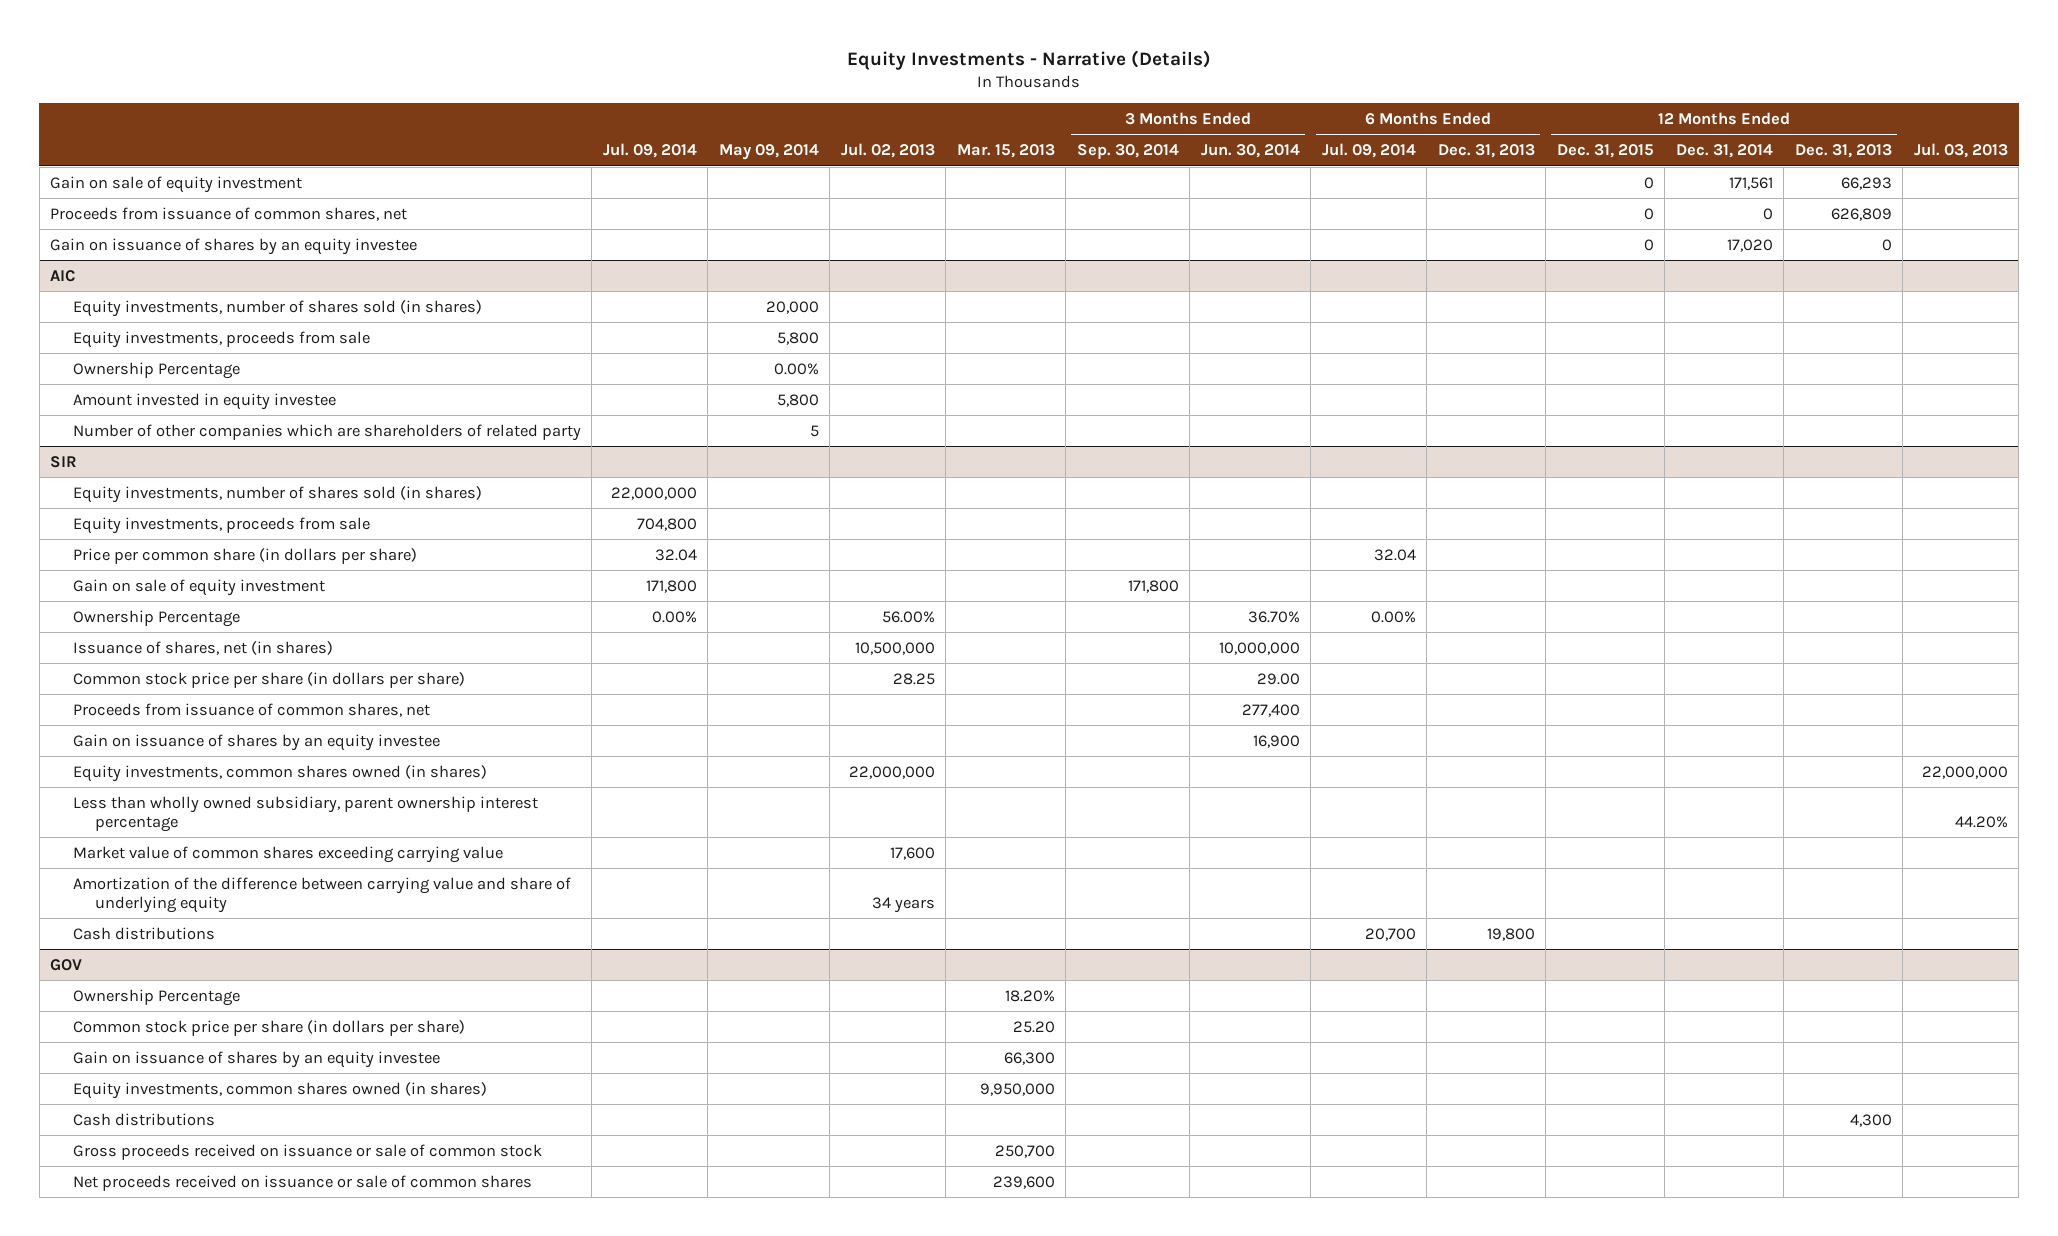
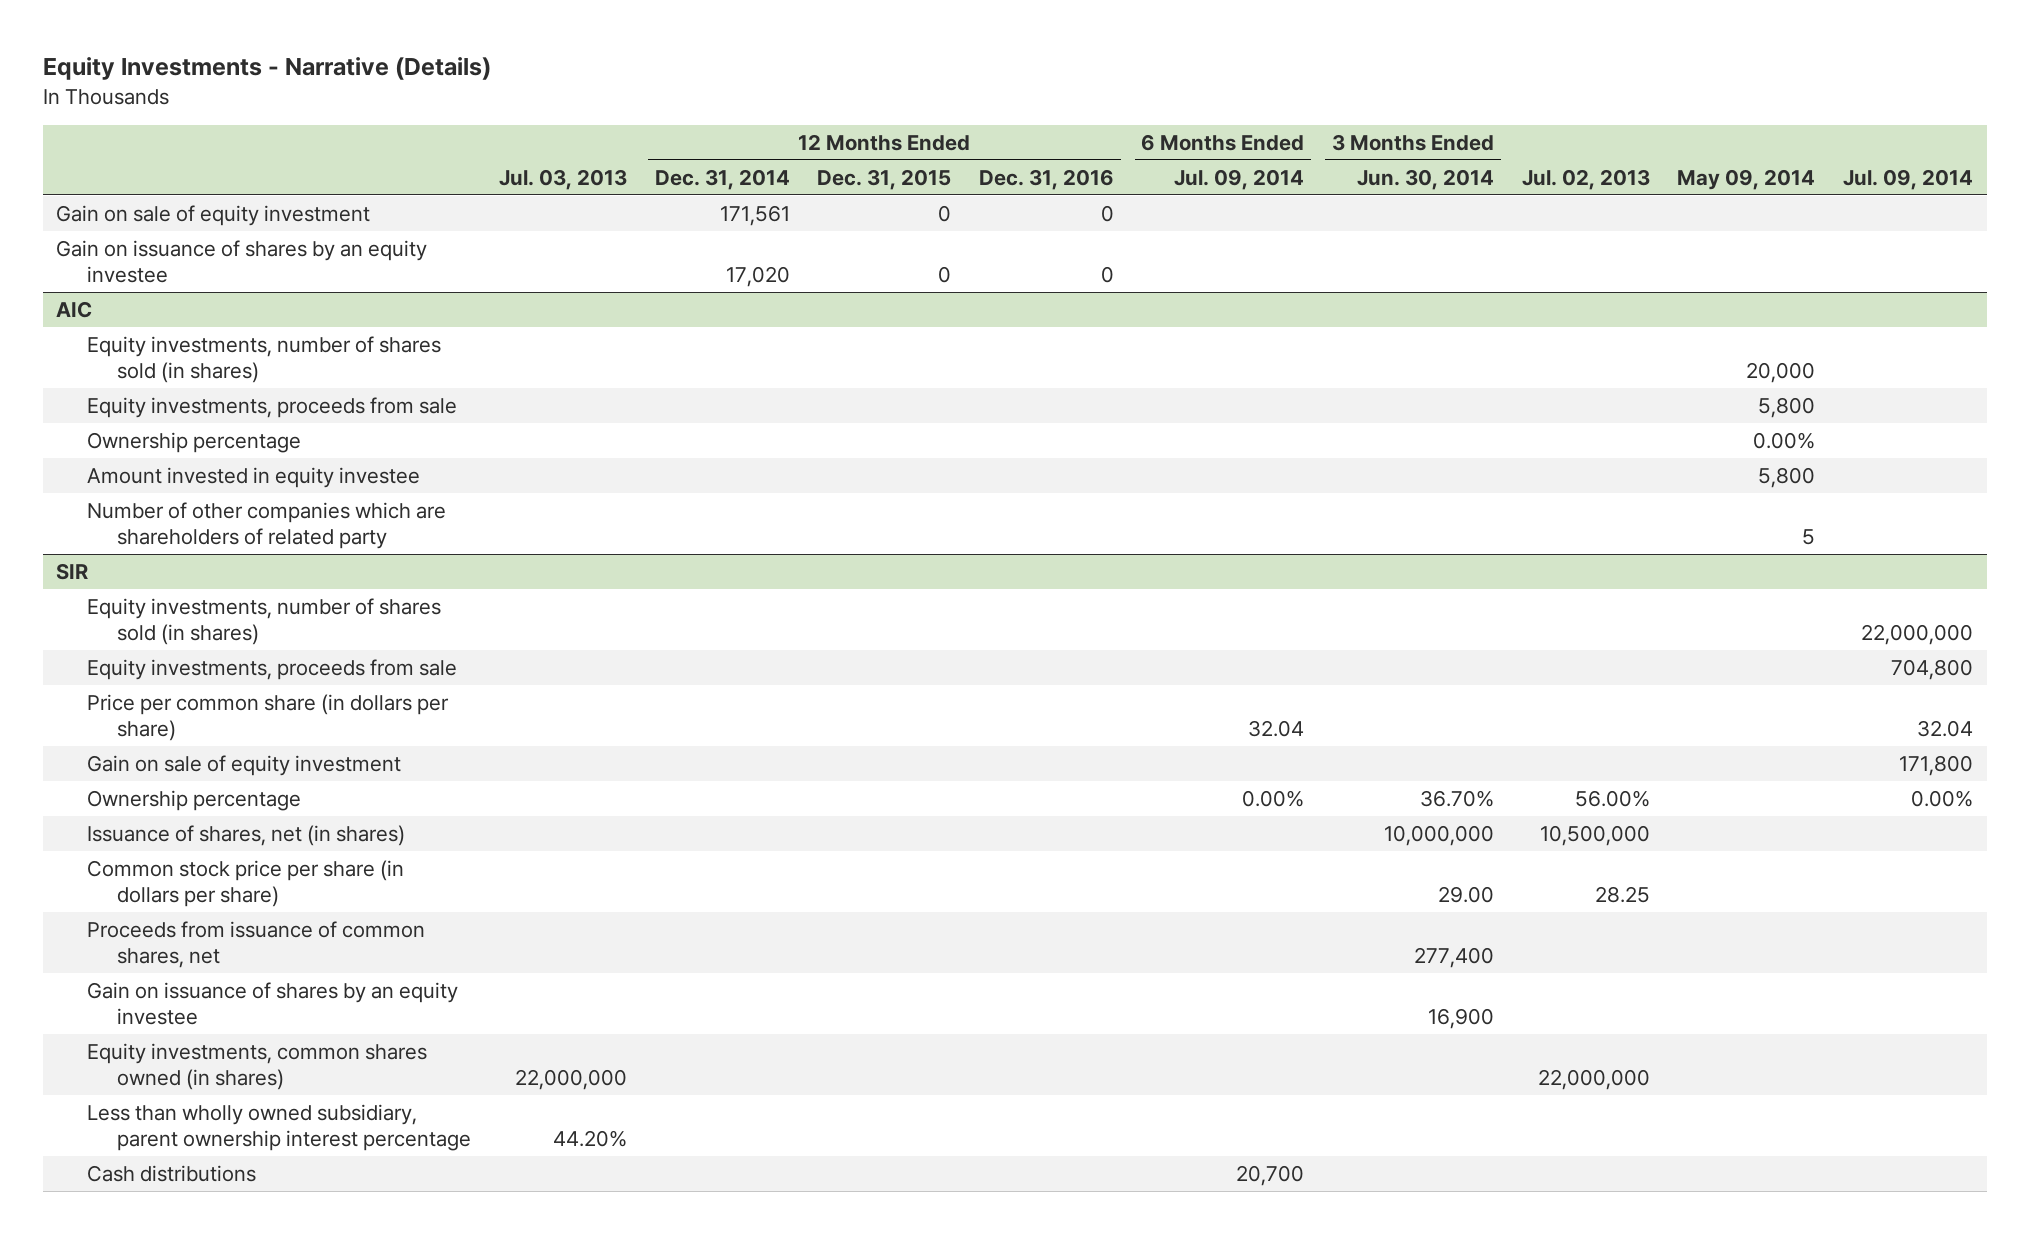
- | Jul. 09, 2014 | May 09, 2014 | Jul. 02, 2013 | Mar. 15, 2013 | 3 Months Ended Sep. 30, 2014 | 3 Months Ended Jun. 30, 2014 | 6 Months Ended Jul. 09, 2014 | 6 Months Ended Dec. 31, 2013 | 12 Months Ended Dec. 31, 2015 | 12 Months Ended Dec. 31, 2014 | 12 Months Ended Dec. 31, 2013 | Jul. 03, 2013
+ | Jul. 03, 2013 | 12 Months Ended Dec. 31, 2014 | 12 Months Ended Dec. 31, 2015 | 12 Months Ended Dec. 31, 2016 | 6 Months Ended Jul. 09, 2014 | 3 Months Ended Jun. 30, 2014 | Jul. 02, 2013 | May 09, 2014 | Jul. 09, 2014
- Proceeds from issuance of common shares, net | | | | | | | | | 0 | 0 | 626,809 |
@ AIC
- Ownership Percentage | | 0.00% | | | | | | | | | |
+ Ownership percentage | | | | | | | | 0.00% |
@ SIR
- Ownership Percentage | 0.00% | | 56.00% | | | 36.70% | 0.00% | | | | |
+ Ownership percentage | | | | | 0.00% | 36.70% | 56.00% | | 0.00%
- Market value of common shares exceeding carrying value | | | 17,600 | | | | | | | | |
- Amortization of the difference between carrying value and share of underlying equity | | | 34 years | | | | | | | | |
- GOV
- Ownership Percentage | | | | 18.20% | | | | | | | |
- Common stock price per share (in dollars per share) | | | | 25.20 | | | | | | | |
- Gain on issuance of shares by an equity investee | | | | 66,300 | | | | | | | |
- Equity investments, common shares owned (in shares) | | | | 9,950,000 | | | | | | | |
- Cash distributions | | | | | | | | | | | 4,300 |
- Gross proceeds received on issuance or sale of common stock | | | | 250,700 | | | | | | | |
- Net proceeds received on issuance or sale of common shares | | | | 239,600 | | | | | | | |

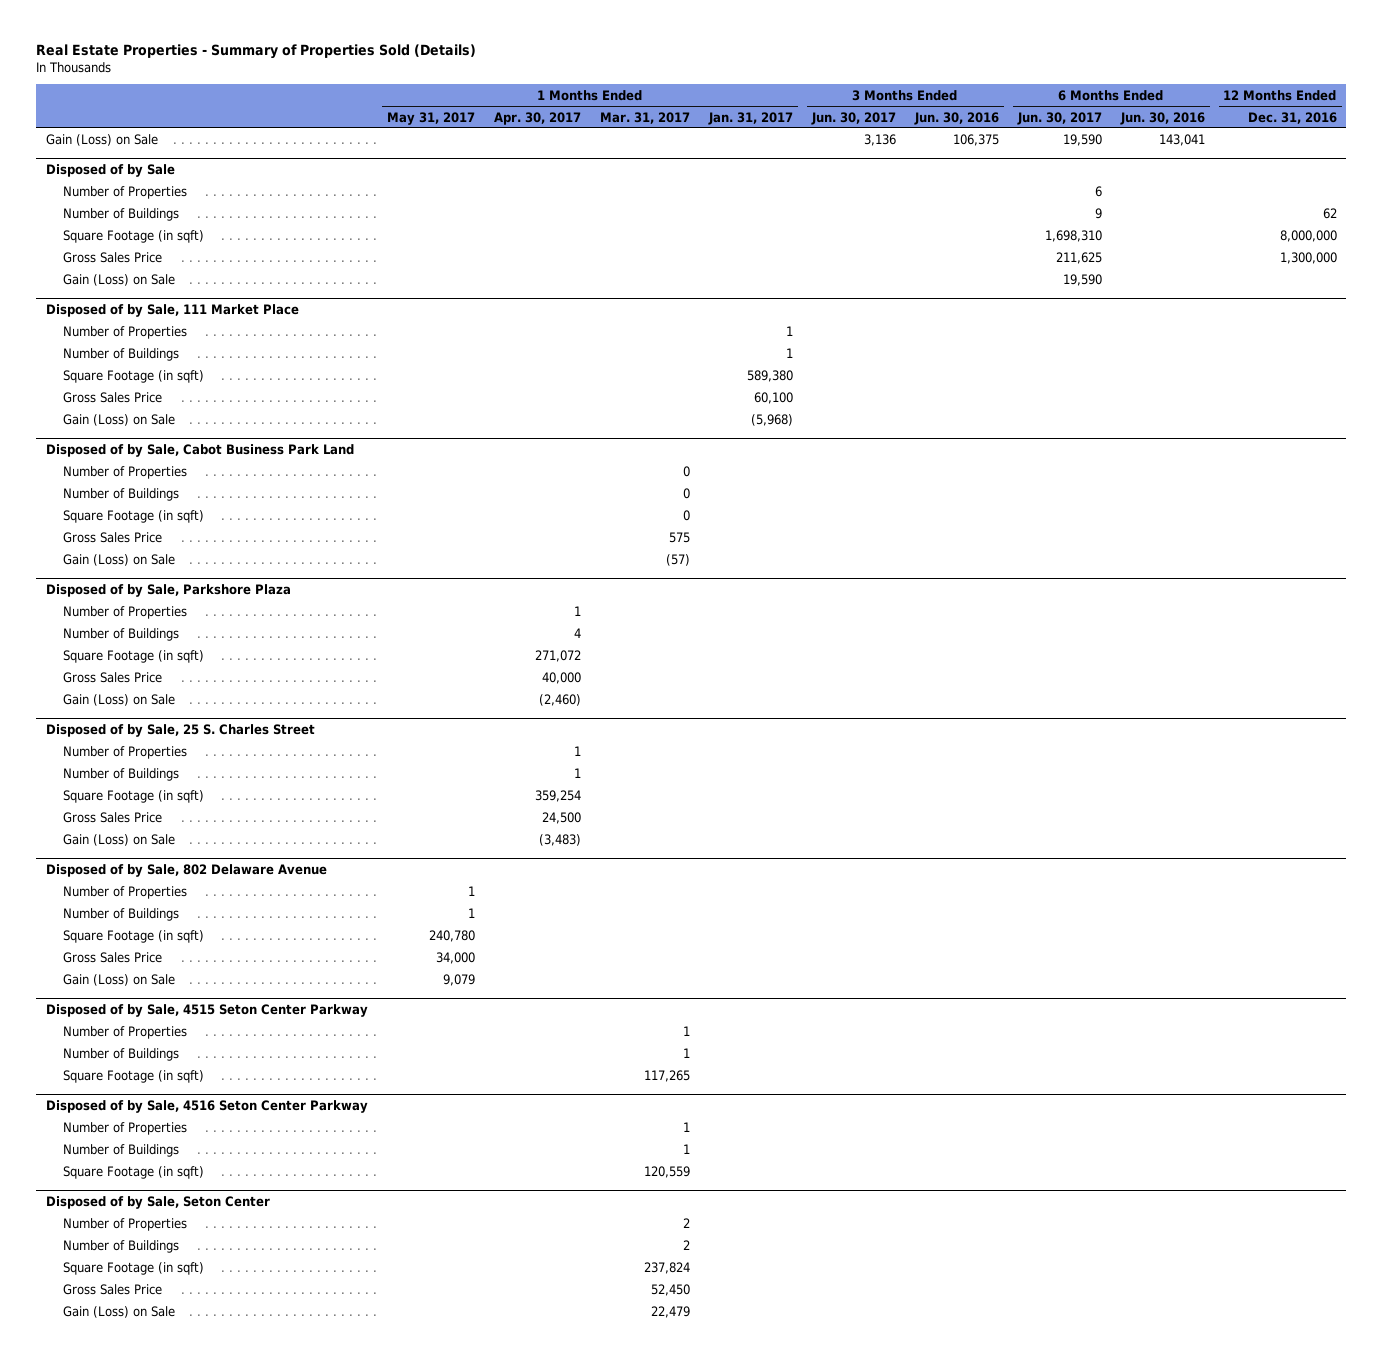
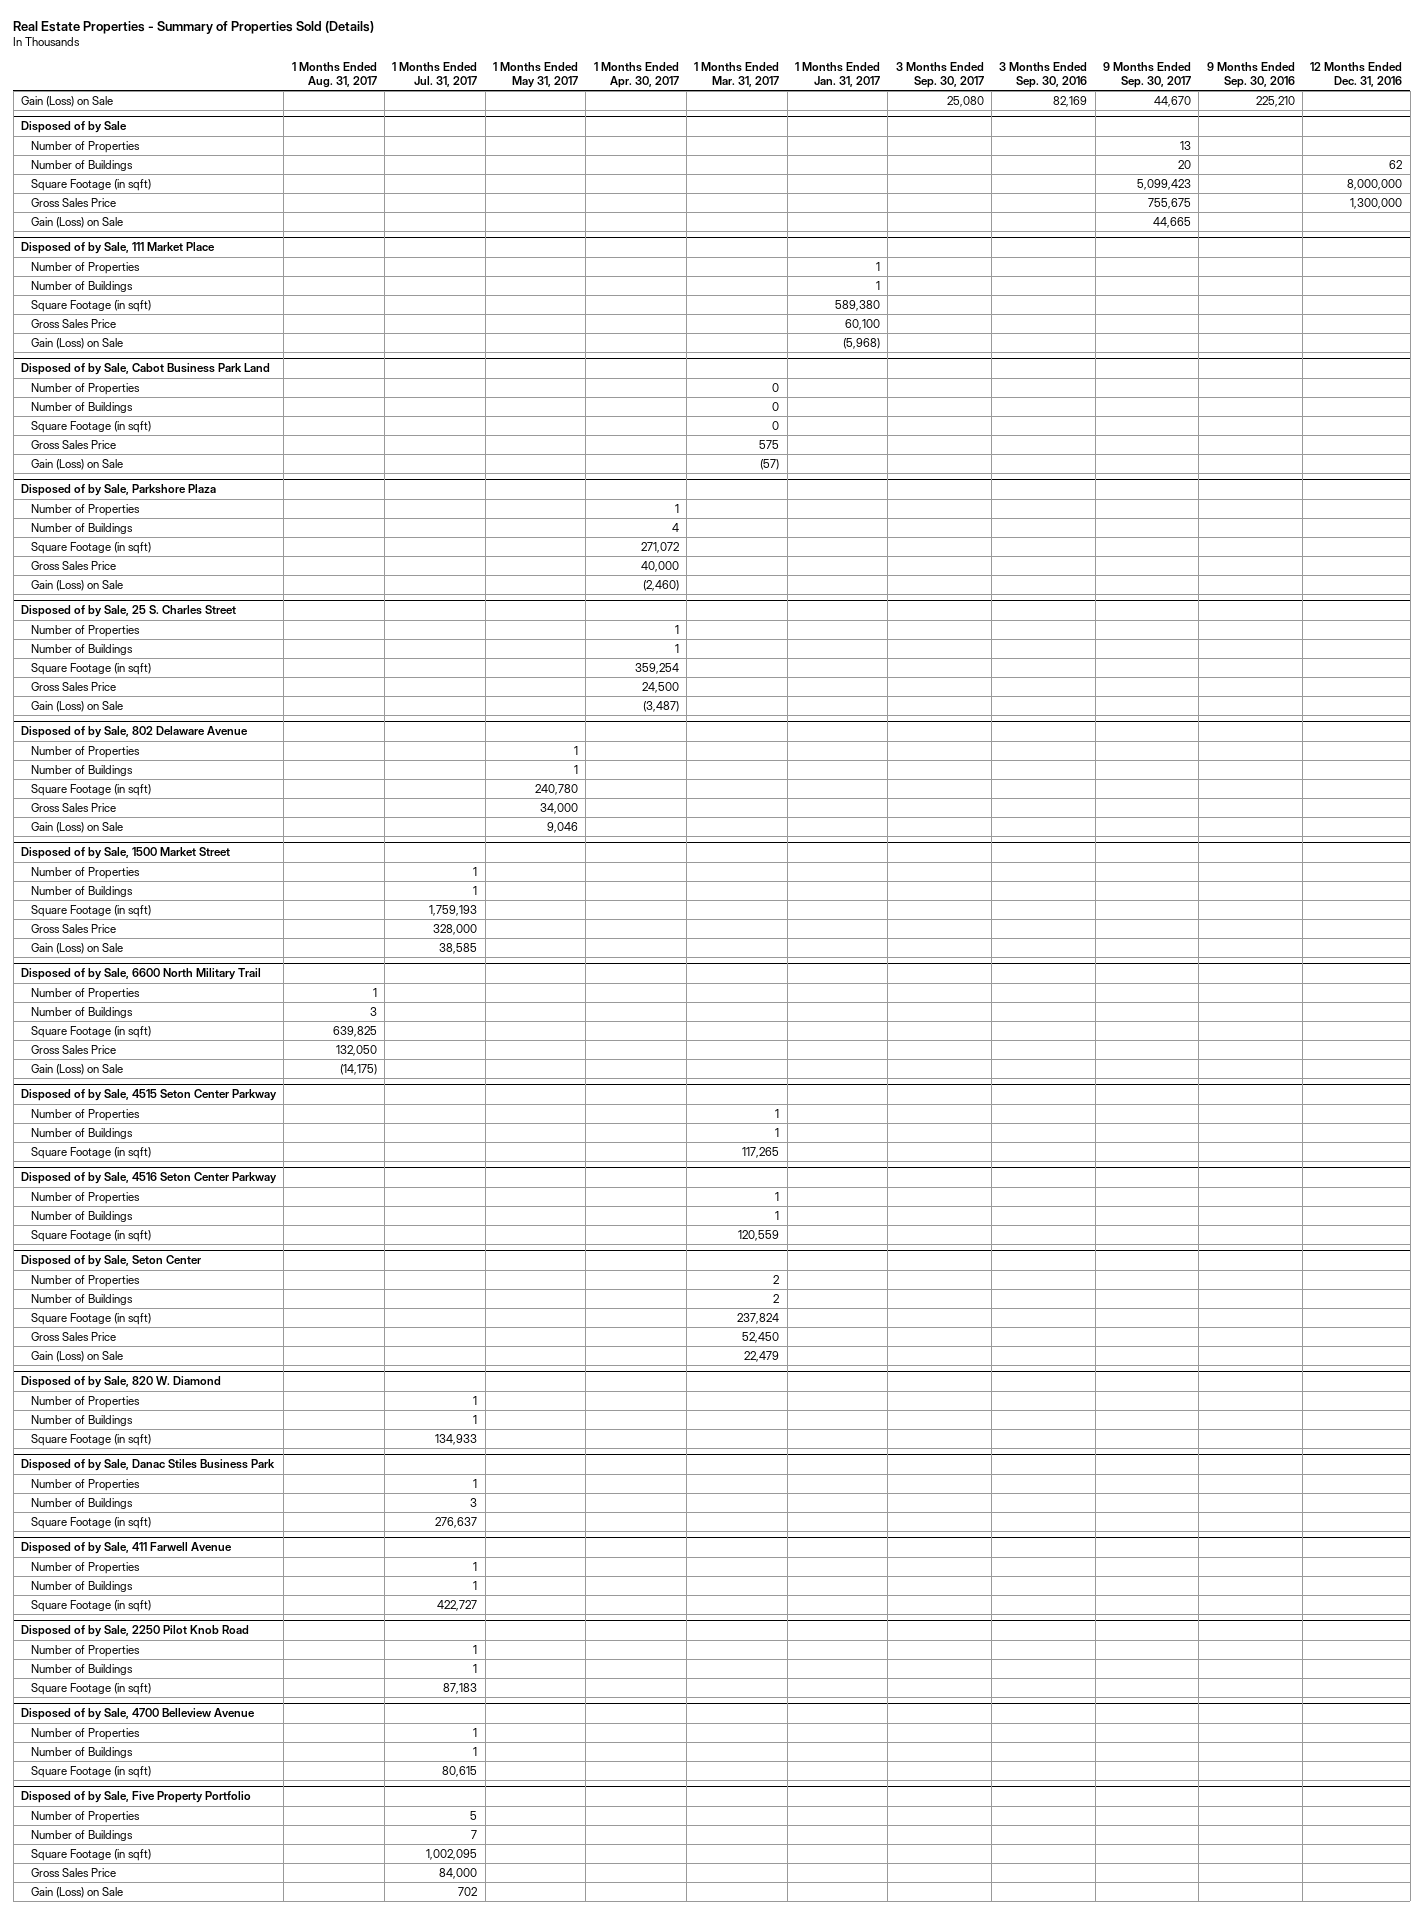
- | 1 Months Ended May 31, 2017 | 1 Months Ended Apr. 30, 2017 | 1 Months Ended Mar. 31, 2017 | 1 Months Ended Jan. 31, 2017 | 3 Months Ended Jun. 30, 2017 | 3 Months Ended Jun. 30, 2016 | 6 Months Ended Jun. 30, 2017 | 6 Months Ended Jun. 30, 2016 | 12 Months Ended Dec. 31, 2016
+ | 1 Months Ended Aug. 31, 2017 | 1 Months Ended Jul. 31, 2017 | 1 Months Ended May 31, 2017 | 1 Months Ended Apr. 30, 2017 | 1 Months Ended Mar. 31, 2017 | 1 Months Ended Jan. 31, 2017 | 3 Months Ended Sep. 30, 2017 | 3 Months Ended Sep. 30, 2016 | 9 Months Ended Sep. 30, 2017 | 9 Months Ended Sep. 30, 2016 | 12 Months Ended Dec. 31, 2016
@ Disposed of by Sale, 25 S. Charles Street
- Gain (Loss) on Sale | | (3,483) | | | | | | |
+ Gain (Loss) on Sale | | | | (3,487) | | | | | | |
@ Disposed of by Sale, 802 Delaware Avenue
- Gain (Loss) on Sale | 9,079 | | | | | | | |
+ Gain (Loss) on Sale | | | 9,046 | | | | | | | |
+ Disposed of by Sale, 1500 Market Street
+ Number of Properties | | 1 | | | | | | | | |
+ Number of Buildings | | 1 | | | | | | | | |
+ Square Footage (in sqft) | | 1,759,193 | | | | | | | | |
+ Gross Sales Price | | 328,000 | | | | | | | | |
+ Gain (Loss) on Sale | | 38,585 | | | | | | | | |
+ Disposed of by Sale, 6600 North Military Trail
+ Number of Properties | 1 | | | | | | | | | |
+ Number of Buildings | 3 | | | | | | | | | |
+ Square Footage (in sqft) | 639,825 | | | | | | | | | |
+ Gross Sales Price | 132,050 | | | | | | | | | |
+ Gain (Loss) on Sale | (14,175) | | | | | | | | | |
+ Disposed of by Sale, 820 W. Diamond
+ Number of Properties | | 1 | | | | | | | | |
+ Number of Buildings | | 1 | | | | | | | | |
+ Square Footage (in sqft) | | 134,933 | | | | | | | | |
+ Disposed of by Sale, Danac Stiles Business Park
+ Number of Properties | | 1 | | | | | | | | |
+ Number of Buildings | | 3 | | | | | | | | |
+ Square Footage (in sqft) | | 276,637 | | | | | | | | |
+ Disposed of by Sale, 411 Farwell Avenue
+ Number of Properties | | 1 | | | | | | | | |
+ Number of Buildings | | 1 | | | | | | | | |
+ Square Footage (in sqft) | | 422,727 | | | | | | | | |
+ Disposed of by Sale, 2250 Pilot Knob Road
+ Number of Properties | | 1 | | | | | | | | |
+ Number of Buildings | | 1 | | | | | | | | |
+ Square Footage (in sqft) | | 87,183 | | | | | | | | |
+ Disposed of by Sale, 4700 Belleview Avenue
+ Number of Properties | | 1 | | | | | | | | |
+ Number of Buildings | | 1 | | | | | | | | |
+ Square Footage (in sqft) | | 80,615 | | | | | | | | |
+ Disposed of by Sale, Five Property Portfolio
+ Number of Properties | | 5 | | | | | | | | |
+ Number of Buildings | | 7 | | | | | | | | |
+ Square Footage (in sqft) | | 1,002,095 | | | | | | | | |
+ Gross Sales Price | | 84,000 | | | | | | | | |
+ Gain (Loss) on Sale | | 702 | | | | | | | | |

